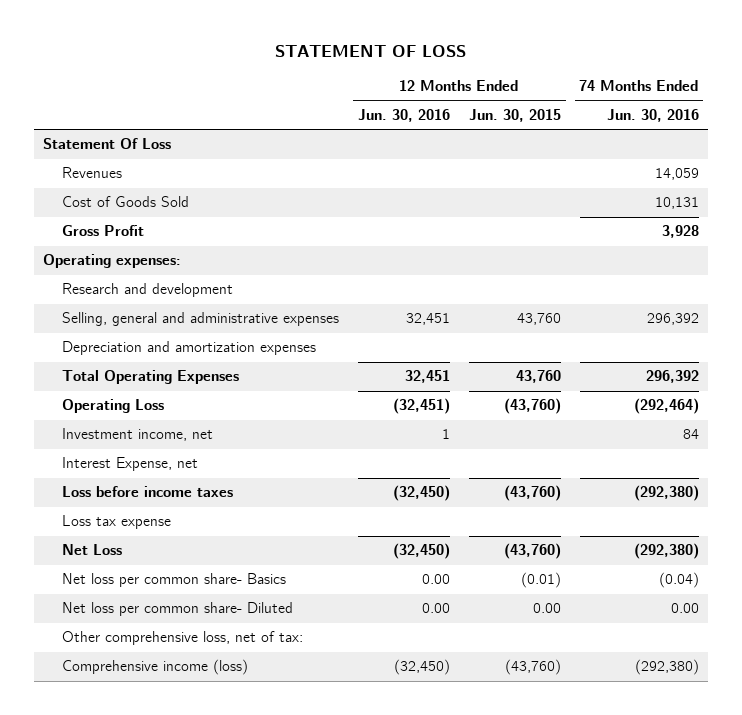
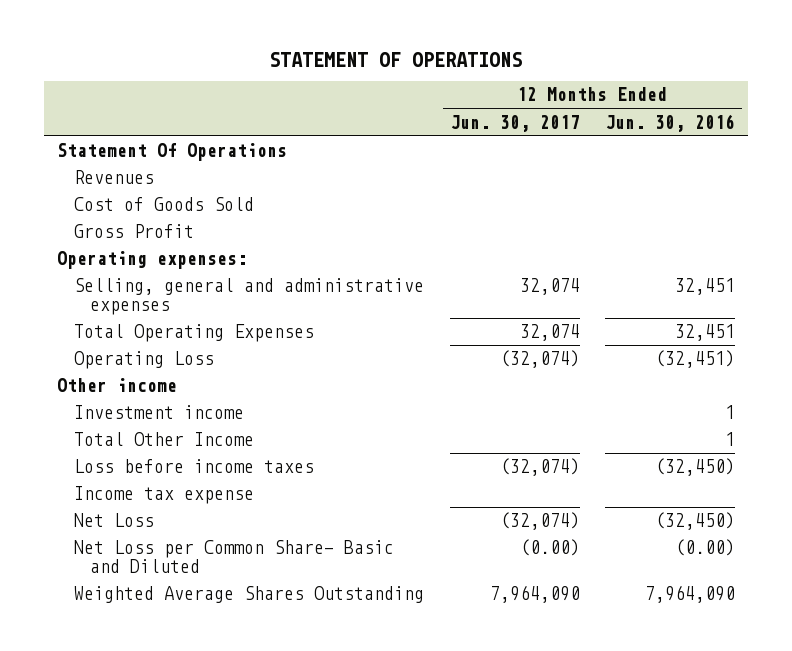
- STATEMENT OF LOSS
+ STATEMENT OF OPERATIONS
- | 12 Months Ended Jun. 30, 2016 | 12 Months Ended Jun. 30, 2015 | 74 Months Ended Jun. 30, 2016
+ | 12 Months Ended Jun. 30, 2017 | 12 Months Ended Jun. 30, 2016
- Statement Of Loss
+ Statement Of Operations
- Research and development
- Depreciation and amortization expenses
- Investment income, net | 1 | | 84
- Interest Expense, net
+ Other income
+ Investment income | | 1
+ Total Other Income | | 1
- Loss tax expense
+ Income tax expense
- Net loss per common share- Basics | 0.00 | (0.01) | (0.04)
- Net loss per common share- Diluted | 0.00 | 0.00 | 0.00
- Other comprehensive loss, net of tax:
- Comprehensive income (loss) | (32,450) | (43,760) | (292,380)
+ Net Loss per Common Share- Basic and Diluted | (0.00) | (0.00)
+ Weighted Average Shares Outstanding | 7,964,090 | 7,964,090

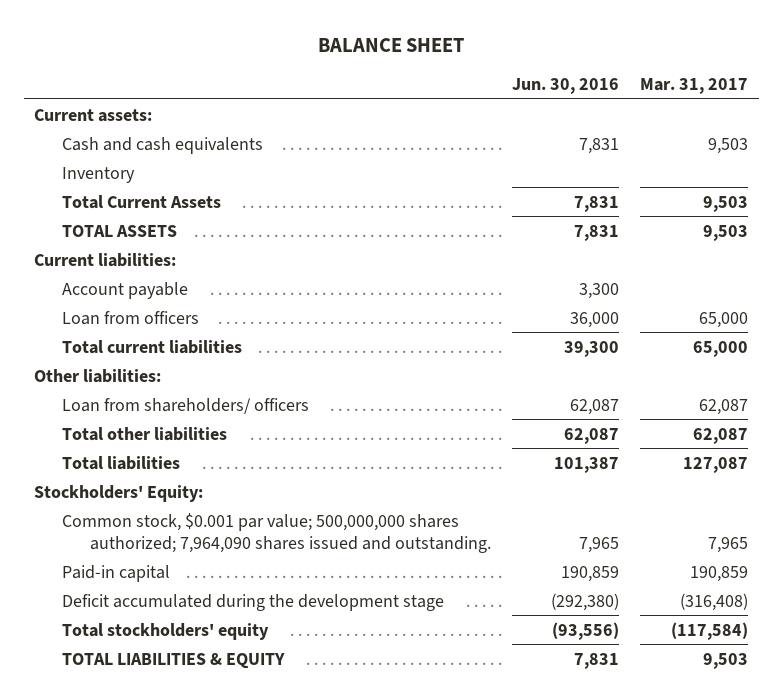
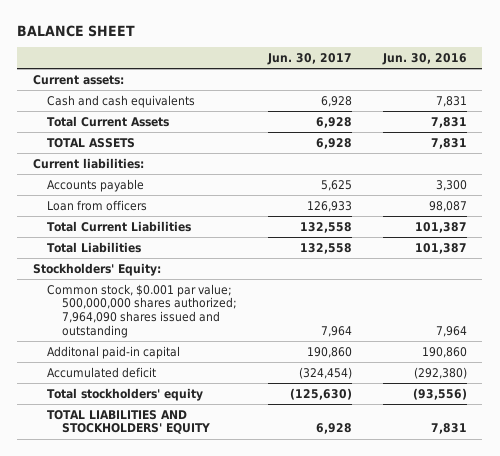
- | Jun. 30, 2016 | Mar. 31, 2017
+ | Jun. 30, 2017 | Jun. 30, 2016
- Inventory
- Account payable | 3,300 |
- Loan from officers | 36,000 | 65,000
- Total current liabilities | 39,300 | 65,000
- Other liabilities:
- Loan from shareholders/ officers | 62,087 | 62,087
- Total other liabilities | 62,087 | 62,087
- Total liabilities | 101,387 | 127,087
+ Accounts payable | 5,625 | 3,300
+ Loan from officers | 126,933 | 98,087
+ Total Current Liabilities | 132,558 | 101,387
+ Total Liabilities | 132,558 | 101,387
- Common stock, $0.001 par value; 500,000,000 shares authorized; 7,964,090 shares issued and outstanding. | 7,965 | 7,965
- Paid-in capital | 190,859 | 190,859
- Deficit accumulated during the development stage | (292,380) | (316,408)
+ Common stock, $0.001 par value; 500,000,000 shares authorized; 7,964,090 shares issued and outstanding | 7,964 | 7,964
+ Additonal paid-in capital | 190,860 | 190,860
+ Accumulated deficit | (324,454) | (292,380)
- TOTAL LIABILITIES & EQUITY | 7,831 | 9,503
+ TOTAL LIABILITIES AND STOCKHOLDERS' EQUITY | 6,928 | 7,831

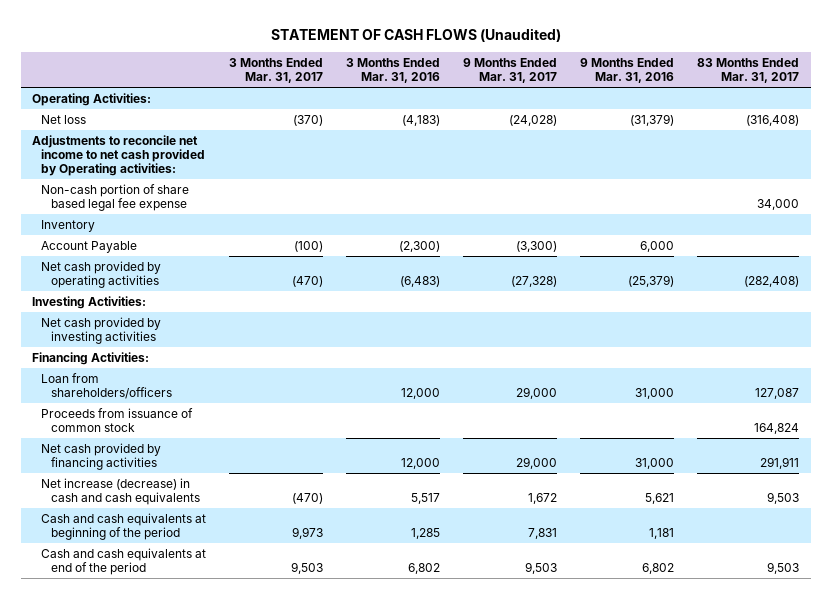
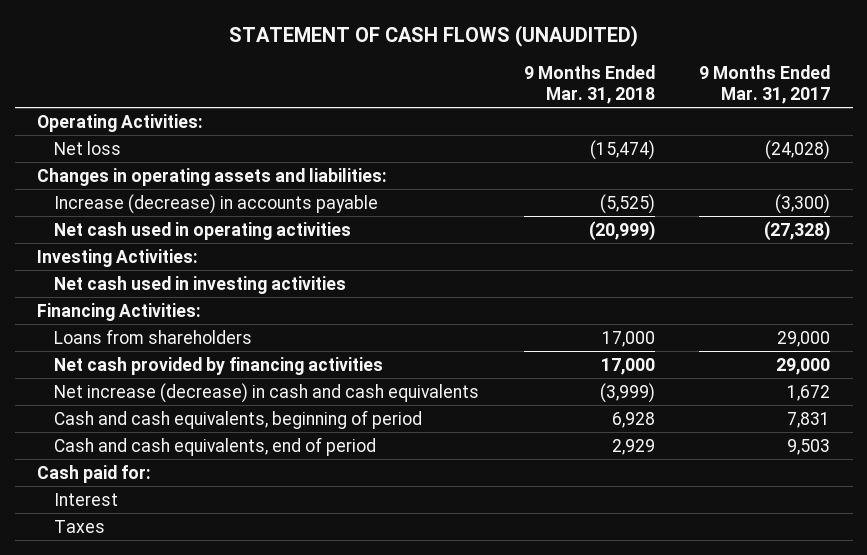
- STATEMENT OF CASH FLOWS (Unaudited)
+ STATEMENT OF CASH FLOWS (UNAUDITED)
- | 3 Months Ended Mar. 31, 2017 | 3 Months Ended Mar. 31, 2016 | 9 Months Ended Mar. 31, 2017 | 9 Months Ended Mar. 31, 2016 | 83 Months Ended Mar. 31, 2017
+ | 9 Months Ended Mar. 31, 2018 | 9 Months Ended Mar. 31, 2017
- Adjustments to reconcile net income to net cash provided by Operating activities:
- Non-cash portion of share based legal fee expense | | | | | 34,000
- Inventory
- Account Payable | (100) | (2,300) | (3,300) | 6,000 |
- Net cash provided by operating activities | (470) | (6,483) | (27,328) | (25,379) | (282,408)
+ Changes in operating assets and liabilities:
+ Increase (decrease) in accounts payable | (5,525) | (3,300)
+ Net cash used in operating activities | (20,999) | (27,328)
- Net cash provided by investing activities
+ Net cash used in investing activities
- Loan from shareholders/officers | | 12,000 | 29,000 | 31,000 | 127,087
- Proceeds from issuance of common stock | | | | | 164,824
+ Loans from shareholders | 17,000 | 29,000
- Cash and cash equivalents at beginning of the period | 9,973 | 1,285 | 7,831 | 1,181 |
- Cash and cash equivalents at end of the period | 9,503 | 6,802 | 9,503 | 6,802 | 9,503
+ Cash and cash equivalents, beginning of period | 6,928 | 7,831
+ Cash and cash equivalents, end of period | 2,929 | 9,503
+ Cash paid for:
+ Interest
+ Taxes

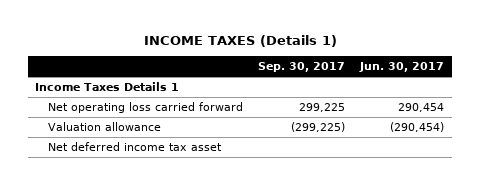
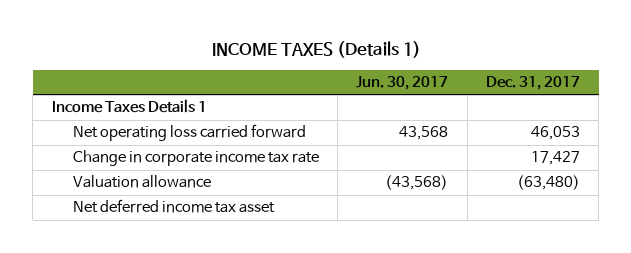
- | Sep. 30, 2017 | Jun. 30, 2017
+ | Jun. 30, 2017 | Dec. 31, 2017
- Net operating loss carried forward | 299,225 | 290,454
- Valuation allowance | (299,225) | (290,454)
+ Net operating loss carried forward | 43,568 | 46,053
+ Change in corporate income tax rate | | 17,427
+ Valuation allowance | (43,568) | (63,480)

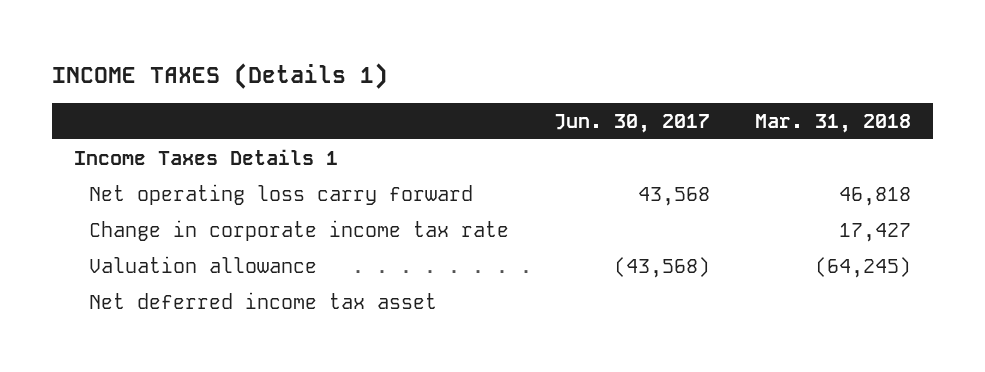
- | Jun. 30, 2017 | Dec. 31, 2017
+ | Jun. 30, 2017 | Mar. 31, 2018
- Net operating loss carried forward | 43,568 | 46,053
+ Net operating loss carry forward | 43,568 | 46,818

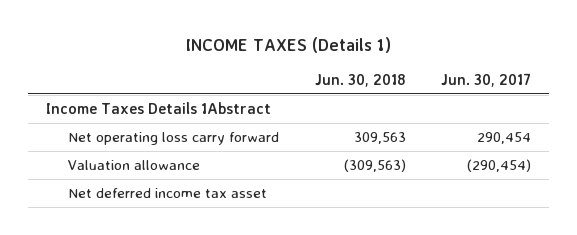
- | Jun. 30, 2017 | Mar. 31, 2018
+ | Jun. 30, 2018 | Jun. 30, 2017
- Income Taxes Details 1
- Net operating loss carry forward | 43,568 | 46,818
- Change in corporate income tax rate | | 17,427
- Valuation allowance | (43,568) | (64,245)
+ Income Taxes Details 1Abstract
+ Net operating loss carry forward | 309,563 | 290,454
+ Valuation allowance | (309,563) | (290,454)

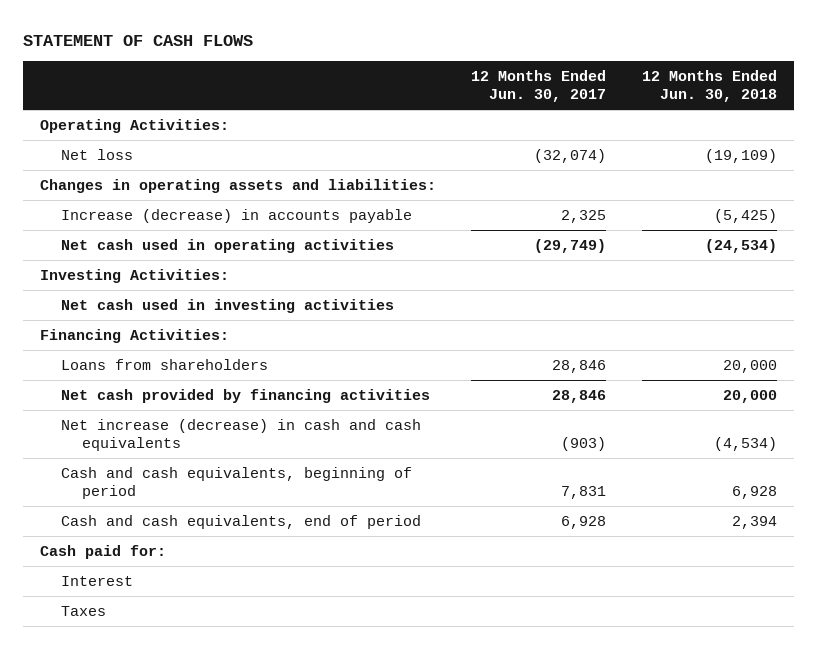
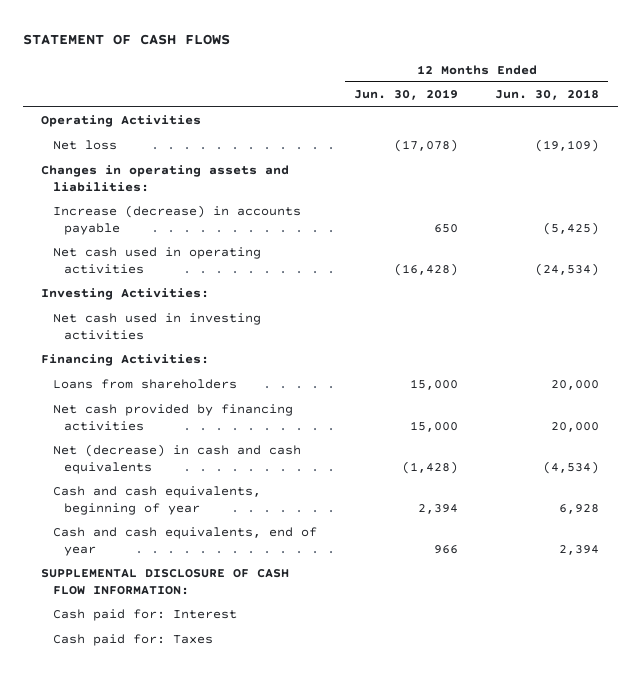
- | 12 Months Ended Jun. 30, 2017 | 12 Months Ended Jun. 30, 2018
+ | 12 Months Ended Jun. 30, 2019 | 12 Months Ended Jun. 30, 2018
- Operating Activities:
+ Operating Activities
- Net increase (decrease) in cash and cash equivalents | (903) | (4,534)
- Cash and cash equivalents, beginning of period | 7,831 | 6,928
- Cash and cash equivalents, end of period | 6,928 | 2,394
- Cash paid for:
- Interest
- Taxes
+ Net (decrease) in cash and cash equivalents | (1,428) | (4,534)
+ Cash and cash equivalents, beginning of year | 2,394 | 6,928
+ Cash and cash equivalents, end of year | 966 | 2,394
+ SUPPLEMENTAL DISCLOSURE OF CASH FLOW INFORMATION:
+ Cash paid for: Interest
+ Cash paid for: Taxes

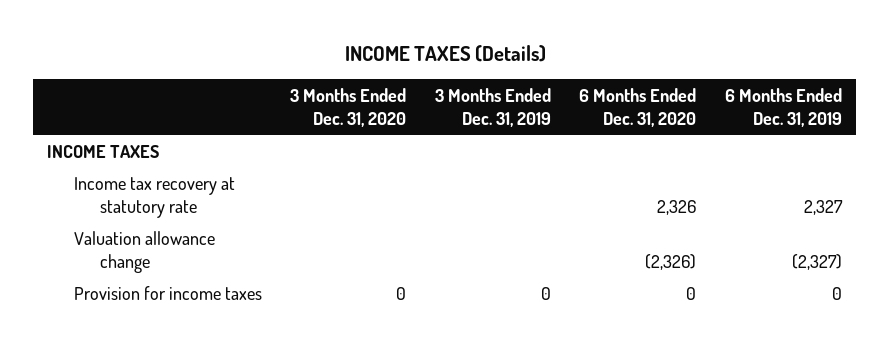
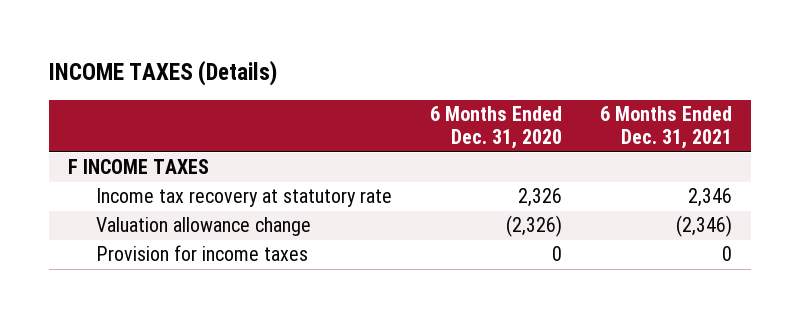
- | 3 Months Ended Dec. 31, 2020 | 3 Months Ended Dec. 31, 2019 | 6 Months Ended Dec. 31, 2020 | 6 Months Ended Dec. 31, 2019
+ | 6 Months Ended Dec. 31, 2020 | 6 Months Ended Dec. 31, 2021
- INCOME TAXES
+ F INCOME TAXES

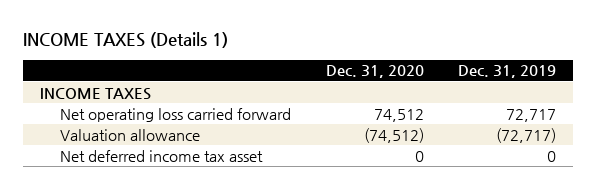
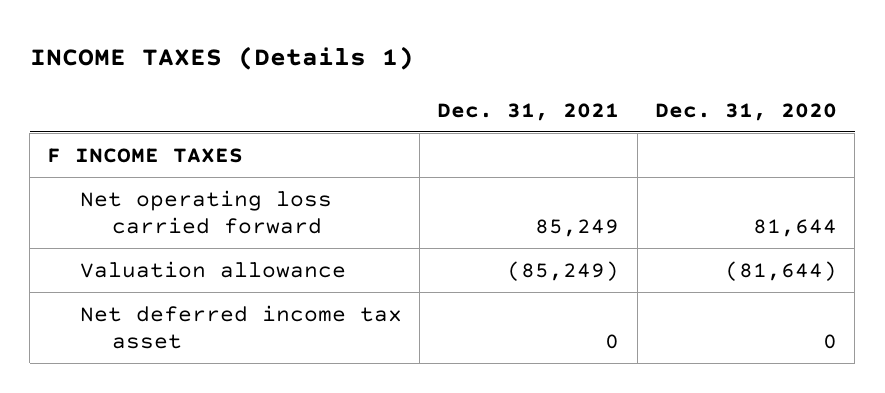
- | Dec. 31, 2020 | Dec. 31, 2019
+ | Dec. 31, 2021 | Dec. 31, 2020
- INCOME TAXES
- Net operating loss carried forward | 74,512 | 72,717
- Valuation allowance | (74,512) | (72,717)
+ F INCOME TAXES
+ Net operating loss carried forward | 85,249 | 81,644
+ Valuation allowance | (85,249) | (81,644)

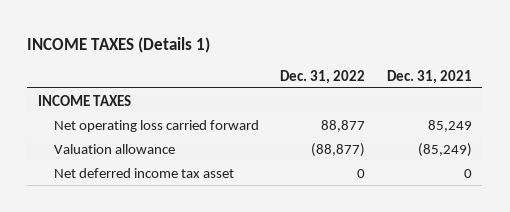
- | Dec. 31, 2021 | Dec. 31, 2020
+ | Dec. 31, 2022 | Dec. 31, 2021
- F INCOME TAXES
+ INCOME TAXES

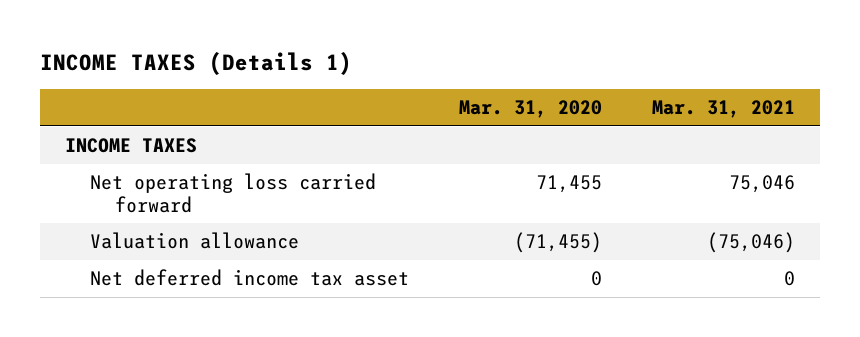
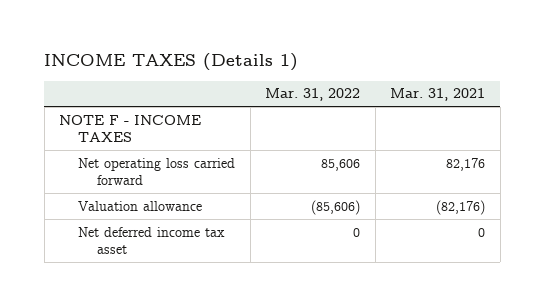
- | Mar. 31, 2020 | Mar. 31, 2021
+ | Mar. 31, 2022 | Mar. 31, 2021
- INCOME TAXES
- Net operating loss carried forward | 71,455 | 75,046
- Valuation allowance | (71,455) | (75,046)
+ NOTE F - INCOME TAXES
+ Net operating loss carried forward | 85,606 | 82,176
+ Valuation allowance | (85,606) | (82,176)

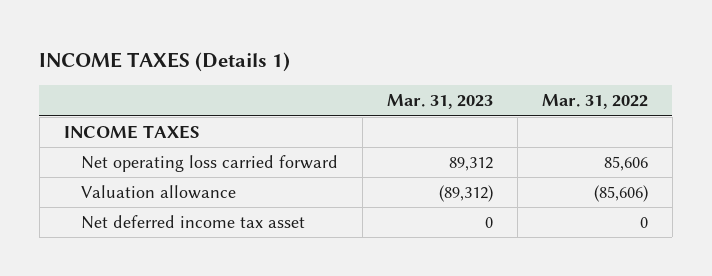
- | Mar. 31, 2022 | Mar. 31, 2021
+ | Mar. 31, 2023 | Mar. 31, 2022
- NOTE F - INCOME TAXES
+ INCOME TAXES

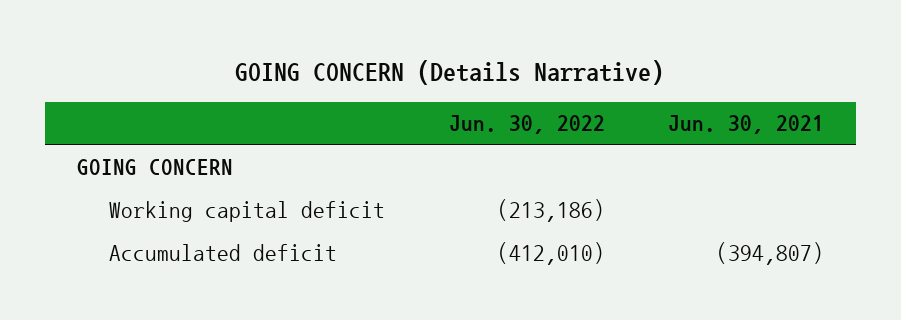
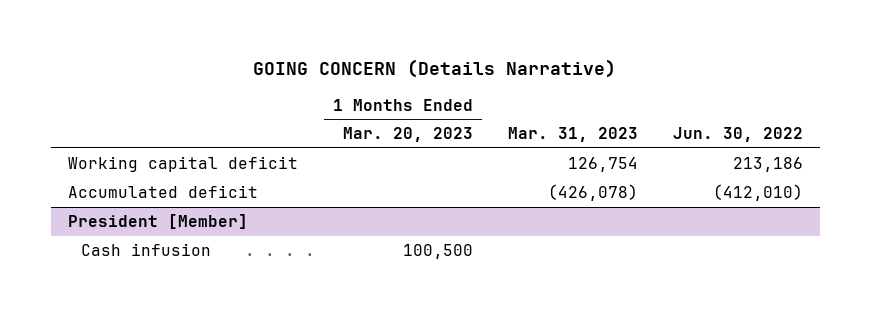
- | Jun. 30, 2022 | Jun. 30, 2021
+ | 1 Months Ended Mar. 20, 2023 | Mar. 31, 2023 | Jun. 30, 2022
- GOING CONCERN
- Working capital deficit | (213,186) |
+ Working capital deficit | | 126,754 | 213,186
+ President [Member]
+ Cash infusion | 100,500 | |

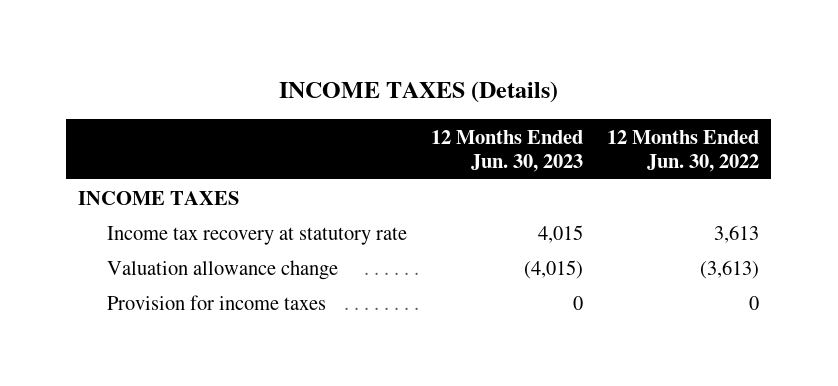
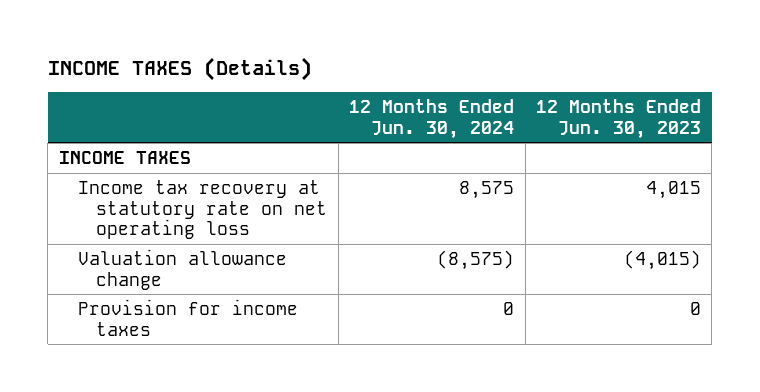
- | 12 Months Ended Jun. 30, 2023 | 12 Months Ended Jun. 30, 2022
+ | 12 Months Ended Jun. 30, 2024 | 12 Months Ended Jun. 30, 2023
- Income tax recovery at statutory rate | 4,015 | 3,613
+ Income tax recovery at statutory rate on net operating loss | 8,575 | 4,015

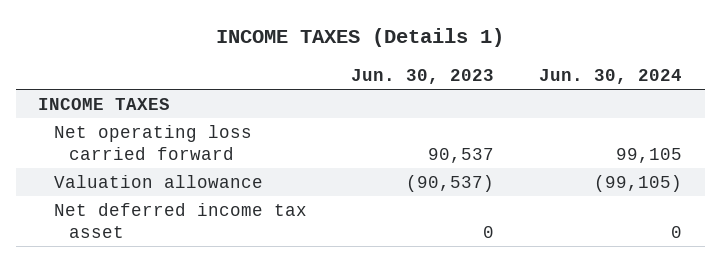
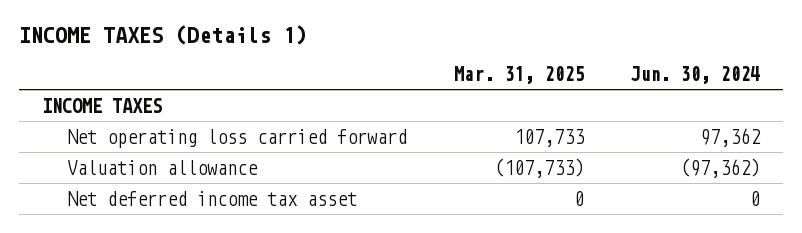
- | Jun. 30, 2023 | Jun. 30, 2024
+ | Mar. 31, 2025 | Jun. 30, 2024
- Net operating loss carried forward | 90,537 | 99,105
- Valuation allowance | (90,537) | (99,105)
+ Net operating loss carried forward | 107,733 | 97,362
+ Valuation allowance | (107,733) | (97,362)

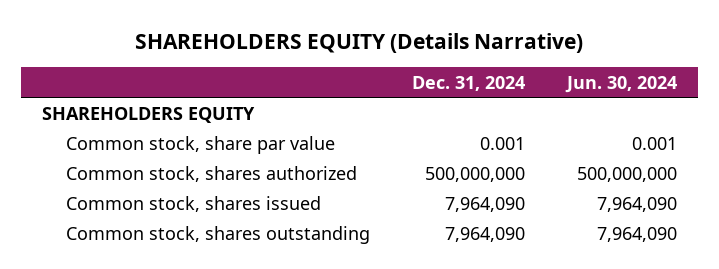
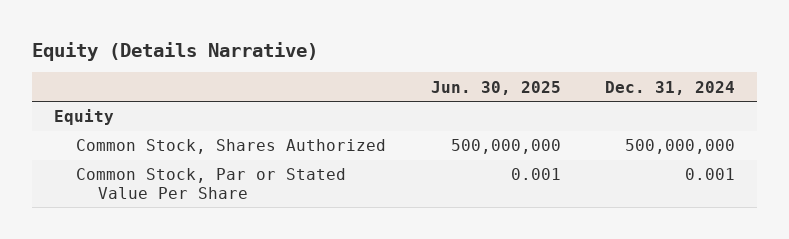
- SHAREHOLDERS EQUITY (Details Narrative)
+ Equity (Details Narrative)
- | Dec. 31, 2024 | Jun. 30, 2024
+ | Jun. 30, 2025 | Dec. 31, 2024
- SHAREHOLDERS EQUITY
- Common stock, share par value | 0.001 | 0.001
- Common stock, shares authorized | 500,000,000 | 500,000,000
- Common stock, shares issued | 7,964,090 | 7,964,090
- Common stock, shares outstanding | 7,964,090 | 7,964,090
+ Equity
+ Common Stock, Shares Authorized | 500,000,000 | 500,000,000
+ Common Stock, Par or Stated Value Per Share | 0.001 | 0.001

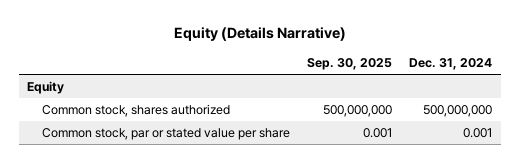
- | Jun. 30, 2025 | Dec. 31, 2024
+ | Sep. 30, 2025 | Dec. 31, 2024
- Common Stock, Shares Authorized | 500,000,000 | 500,000,000
- Common Stock, Par or Stated Value Per Share | 0.001 | 0.001
+ Common stock, shares authorized | 500,000,000 | 500,000,000
+ Common stock, par or stated value per share | 0.001 | 0.001

